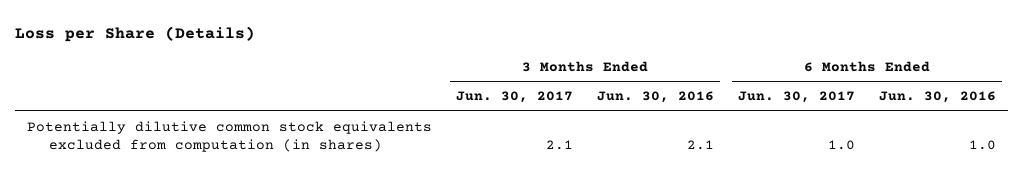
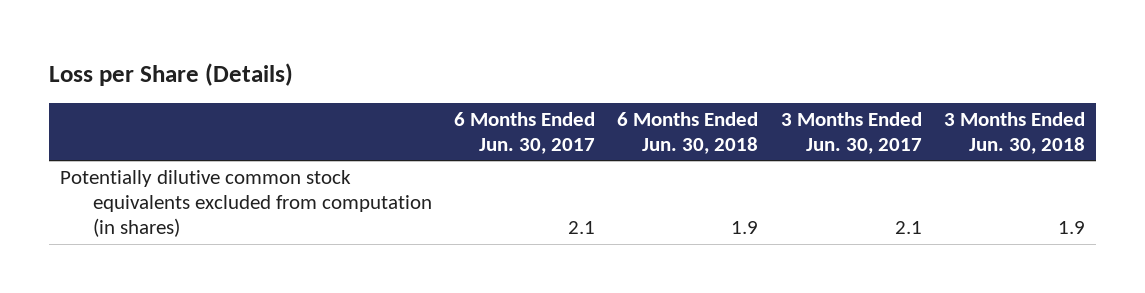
- | 3 Months Ended Jun. 30, 2017 | 3 Months Ended Jun. 30, 2016 | 6 Months Ended Jun. 30, 2017 | 6 Months Ended Jun. 30, 2016
+ | 6 Months Ended Jun. 30, 2017 | 6 Months Ended Jun. 30, 2018 | 3 Months Ended Jun. 30, 2017 | 3 Months Ended Jun. 30, 2018
- Potentially dilutive common stock equivalents excluded from computation (in shares) | 2.1 | 2.1 | 1.0 | 1.0
+ Potentially dilutive common stock equivalents excluded from computation (in shares) | 2.1 | 1.9 | 2.1 | 1.9

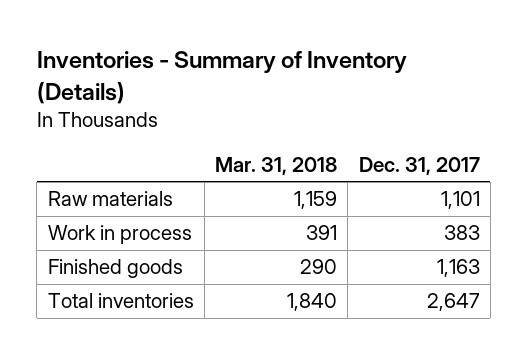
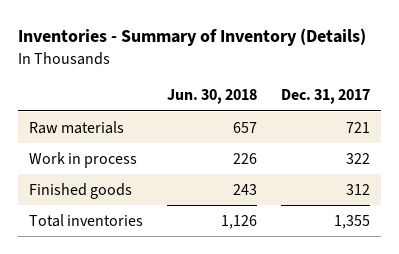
- | Mar. 31, 2018 | Dec. 31, 2017
+ | Jun. 30, 2018 | Dec. 31, 2017
- Raw materials | 1,159 | 1,101
- Work in process | 391 | 383
- Finished goods | 290 | 1,163
- Total inventories | 1,840 | 2,647
+ Raw materials | 657 | 721
+ Work in process | 226 | 322
+ Finished goods | 243 | 312
+ Total inventories | 1,126 | 1,355

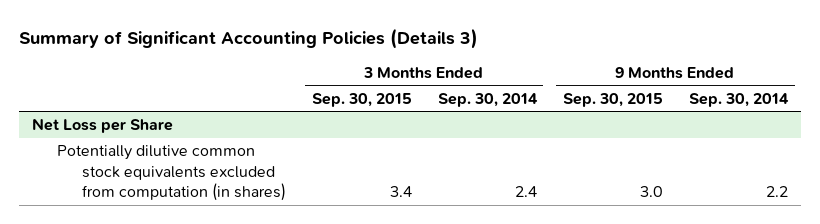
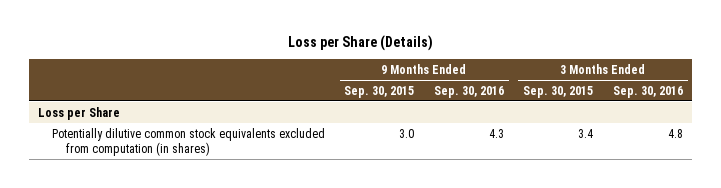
- Summary of Significant Accounting Policies (Details 3)
+ Loss per Share (Details)
- | 3 Months Ended Sep. 30, 2015 | 3 Months Ended Sep. 30, 2014 | 9 Months Ended Sep. 30, 2015 | 9 Months Ended Sep. 30, 2014
+ | 9 Months Ended Sep. 30, 2015 | 9 Months Ended Sep. 30, 2016 | 3 Months Ended Sep. 30, 2015 | 3 Months Ended Sep. 30, 2016
- Net Loss per Share
+ Loss per Share

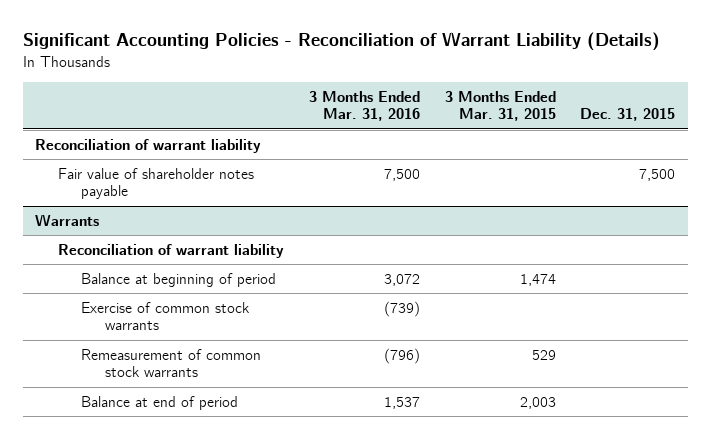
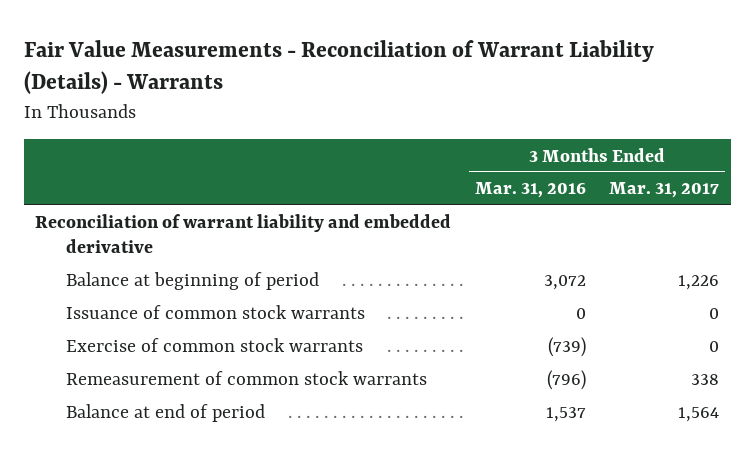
- Significant Accounting Policies - Reconciliation of Warrant Liability (Details)
+ Fair Value Measurements - Reconciliation of Warrant Liability (Details) - Warrants
- | 3 Months Ended Mar. 31, 2016 | 3 Months Ended Mar. 31, 2015 | Dec. 31, 2015
+ | 3 Months Ended Mar. 31, 2016 | 3 Months Ended Mar. 31, 2017
- Reconciliation of warrant liability
- Fair value of shareholder notes payable | 7,500 | | 7,500
- Warrants
- Reconciliation of warrant liability
+ Reconciliation of warrant liability and embedded derivative
+ Issuance of common stock warrants | 0 | 0

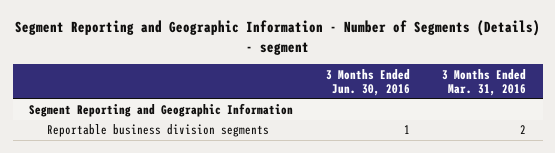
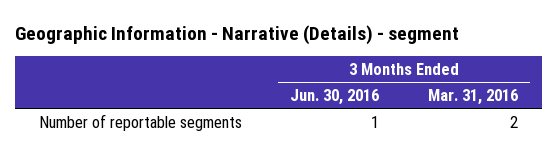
- Segment Reporting and Geographic Information - Number of Segments (Details) - segment
+ Geographic Information - Narrative (Details) - segment
- Segment Reporting and Geographic Information
- Reportable business division segments | 1 | 2
+ Number of reportable segments | 1 | 2

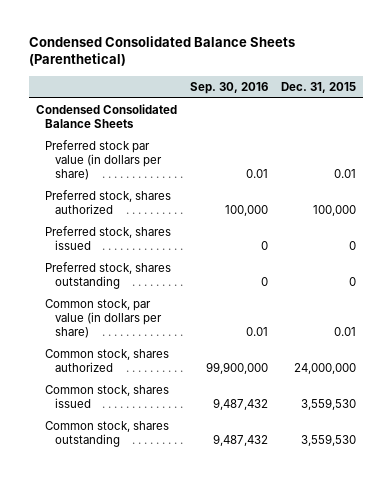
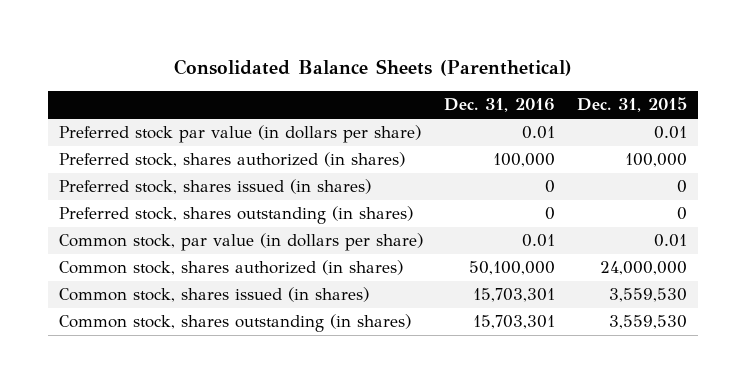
- Condensed Consolidated Balance Sheets (Parenthetical)
+ Consolidated Balance Sheets (Parenthetical)
- | Sep. 30, 2016 | Dec. 31, 2015
+ | Dec. 31, 2016 | Dec. 31, 2015
- Condensed Consolidated Balance Sheets
- Preferred stock, shares authorized | 100,000 | 100,000
- Preferred stock, shares issued | 0 | 0
- Preferred stock, shares outstanding | 0 | 0
+ Preferred stock, shares authorized (in shares) | 100,000 | 100,000
+ Preferred stock, shares issued (in shares) | 0 | 0
+ Preferred stock, shares outstanding (in shares) | 0 | 0
- Common stock, shares authorized | 99,900,000 | 24,000,000
- Common stock, shares issued | 9,487,432 | 3,559,530
- Common stock, shares outstanding | 9,487,432 | 3,559,530
+ Common stock, shares authorized (in shares) | 50,100,000 | 24,000,000
+ Common stock, shares issued (in shares) | 15,703,301 | 3,559,530
+ Common stock, shares outstanding (in shares) | 15,703,301 | 3,559,530

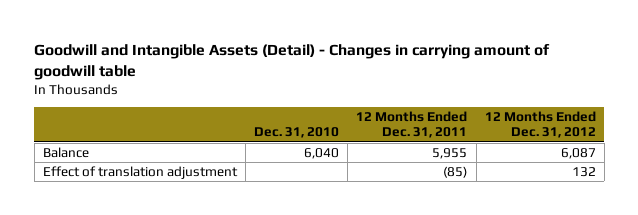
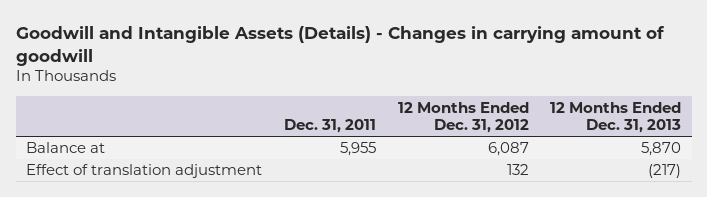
- Goodwill and Intangible Assets (Detail) - Changes in carrying amount of goodwill table
+ Goodwill and Intangible Assets (Details) - Changes in carrying amount of goodwill
- | Dec. 31, 2010 | 12 Months Ended Dec. 31, 2011 | 12 Months Ended Dec. 31, 2012
+ | Dec. 31, 2011 | 12 Months Ended Dec. 31, 2012 | 12 Months Ended Dec. 31, 2013
- Balance | 6,040 | 5,955 | 6,087
+ Balance at | 5,955 | 6,087 | 5,870

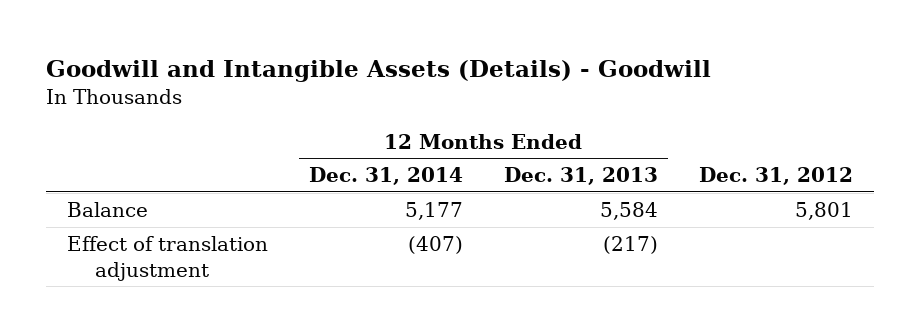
- Goodwill and Intangible Assets (Details) - Changes in carrying amount of goodwill
+ Goodwill and Intangible Assets (Details) - Goodwill
- | Dec. 31, 2011 | 12 Months Ended Dec. 31, 2012 | 12 Months Ended Dec. 31, 2013
+ | 12 Months Ended Dec. 31, 2014 | 12 Months Ended Dec. 31, 2013 | Dec. 31, 2012
- Balance at | 5,955 | 6,087 | 5,870
+ Balance | 5,177 | 5,584 | 5,801

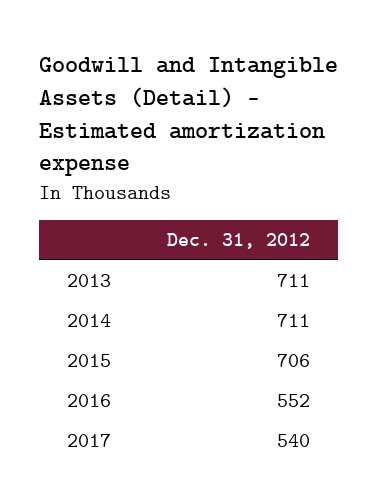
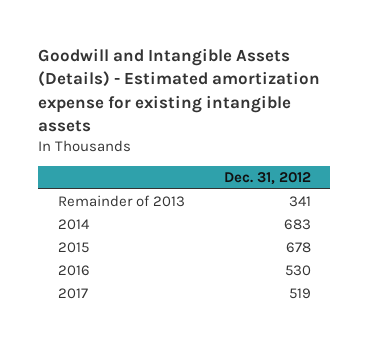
- Goodwill and Intangible Assets (Detail) - Estimated amortization expense
+ Goodwill and Intangible Assets (Details) - Estimated amortization expense for existing intangible assets
- 2013 | 711
- 2014 | 711
- 2015 | 706
- 2016 | 552
- 2017 | 540
+ Remainder of 2013 | 341
+ 2014 | 683
+ 2015 | 678
+ 2016 | 530
+ 2017 | 519

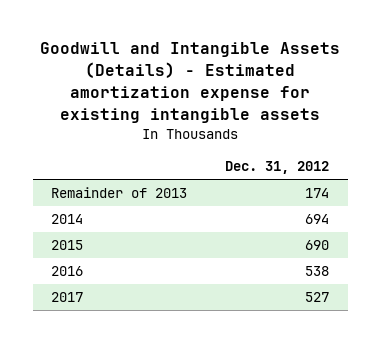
- Remainder of 2013 | 341
- 2014 | 683
- 2015 | 678
- 2016 | 530
- 2017 | 519
+ Remainder of 2013 | 174
+ 2014 | 694
+ 2015 | 690
+ 2016 | 538
+ 2017 | 527

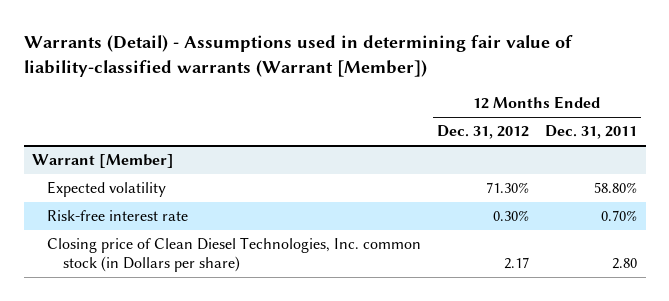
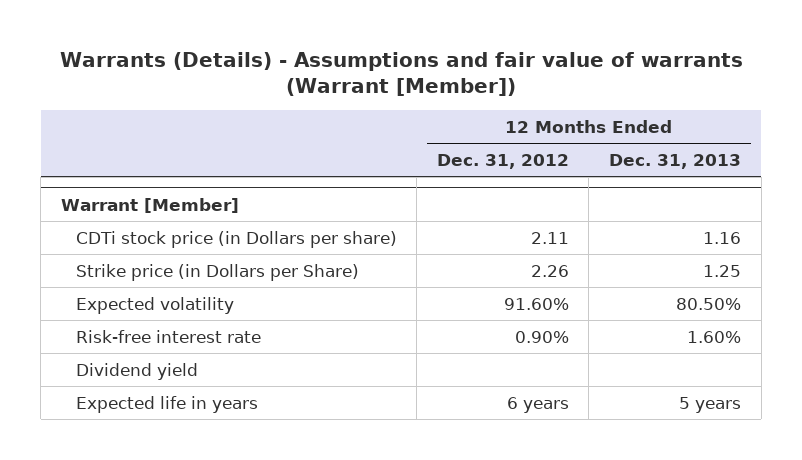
- Warrants (Detail) - Assumptions used in determining fair value of liability-classified warrants (Warrant [Member])
+ Warrants (Details) - Assumptions and fair value of warrants (Warrant [Member])
- | 12 Months Ended Dec. 31, 2012 | 12 Months Ended Dec. 31, 2011
+ | 12 Months Ended Dec. 31, 2012 | 12 Months Ended Dec. 31, 2013
@ Warrant [Member]
- Expected volatility | 71.30% | 58.80%
- Risk-free interest rate | 0.30% | 0.70%
- Closing price of Clean Diesel Technologies, Inc. common stock (in Dollars per share) | 2.17 | 2.80
+ CDTi stock price (in Dollars per share) | 2.11 | 1.16
+ Strike price (in Dollars per Share) | 2.26 | 1.25
+ Expected volatility | 91.60% | 80.50%
+ Risk-free interest rate | 0.90% | 1.60%
+ Dividend yield
+ Expected life in years | 6 years | 5 years

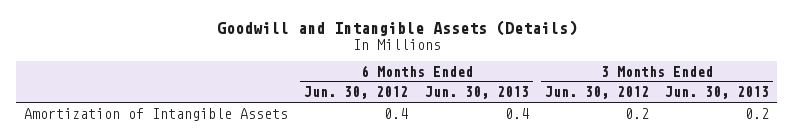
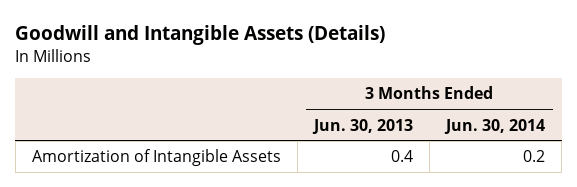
- | 6 Months Ended Jun. 30, 2012 | 6 Months Ended Jun. 30, 2013 | 3 Months Ended Jun. 30, 2012 | 3 Months Ended Jun. 30, 2013
+ | 3 Months Ended Jun. 30, 2013 | 3 Months Ended Jun. 30, 2014
- Amortization of Intangible Assets | 0.4 | 0.4 | 0.2 | 0.2
+ Amortization of Intangible Assets | 0.4 | 0.2

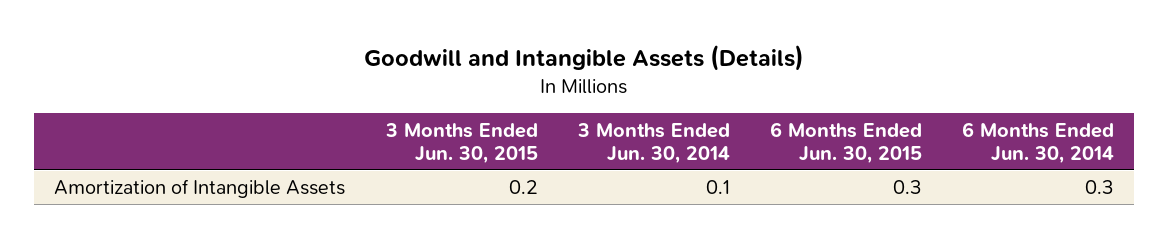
- | 3 Months Ended Jun. 30, 2013 | 3 Months Ended Jun. 30, 2014
+ | 3 Months Ended Jun. 30, 2015 | 3 Months Ended Jun. 30, 2014 | 6 Months Ended Jun. 30, 2015 | 6 Months Ended Jun. 30, 2014
- Amortization of Intangible Assets | 0.4 | 0.2
+ Amortization of Intangible Assets | 0.2 | 0.1 | 0.3 | 0.3

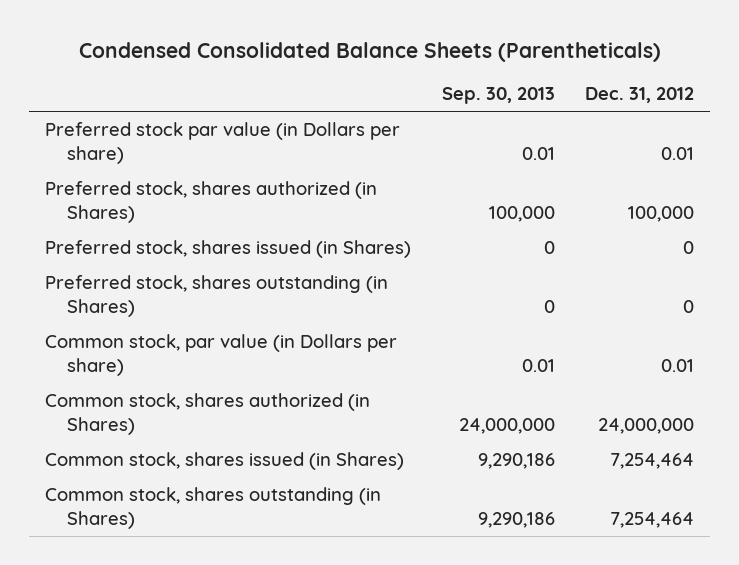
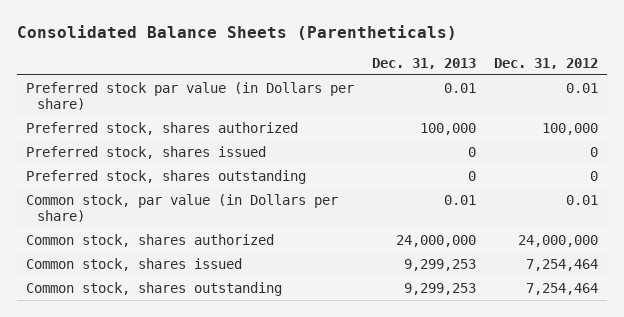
- Condensed Consolidated Balance Sheets (Parentheticals)
+ Consolidated Balance Sheets (Parentheticals)
- | Sep. 30, 2013 | Dec. 31, 2012
+ | Dec. 31, 2013 | Dec. 31, 2012
- Preferred stock, shares authorized (in Shares) | 100,000 | 100,000
- Preferred stock, shares issued (in Shares) | 0 | 0
- Preferred stock, shares outstanding (in Shares) | 0 | 0
+ Preferred stock, shares authorized | 100,000 | 100,000
+ Preferred stock, shares issued | 0 | 0
+ Preferred stock, shares outstanding | 0 | 0
- Common stock, shares authorized (in Shares) | 24,000,000 | 24,000,000
- Common stock, shares issued (in Shares) | 9,290,186 | 7,254,464
- Common stock, shares outstanding (in Shares) | 9,290,186 | 7,254,464
+ Common stock, shares authorized | 24,000,000 | 24,000,000
+ Common stock, shares issued | 9,299,253 | 7,254,464
+ Common stock, shares outstanding | 9,299,253 | 7,254,464

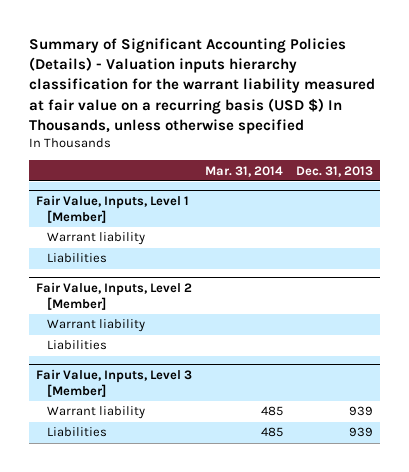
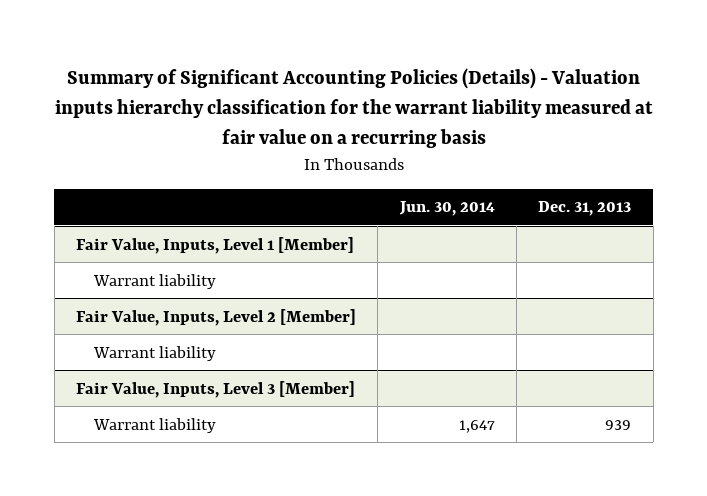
- Summary of Significant Accounting Policies (Details) - Valuation inputs hierarchy classification for the warrant liability measured at fair value on a recurring basis (USD $) In Thousands, unless otherwise specified
+ Summary of Significant Accounting Policies (Details) - Valuation inputs hierarchy classification for the warrant liability measured at fair value on a recurring basis
- | Mar. 31, 2014 | Dec. 31, 2013
+ | Jun. 30, 2014 | Dec. 31, 2013
@ Fair Value, Inputs, Level 1 [Member]
- Liabilities
@ Fair Value, Inputs, Level 2 [Member]
- Liabilities
@ Fair Value, Inputs, Level 3 [Member]
- Liabilities | 485 | 939

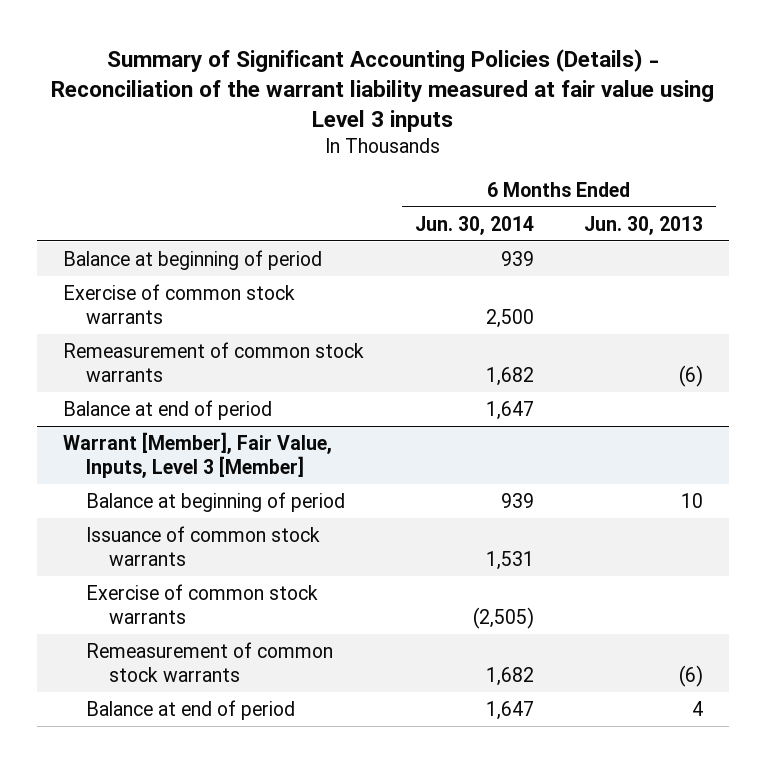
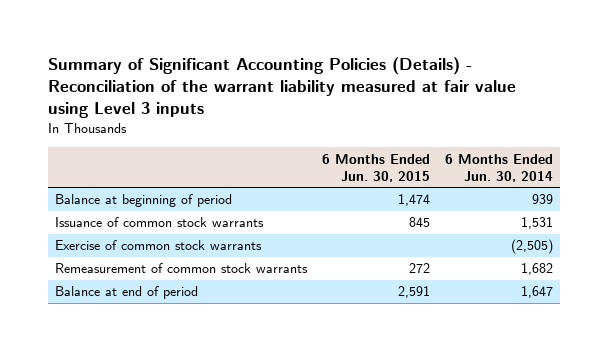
- | 6 Months Ended Jun. 30, 2014 | 6 Months Ended Jun. 30, 2013
+ | 6 Months Ended Jun. 30, 2015 | 6 Months Ended Jun. 30, 2014
- Exercise of common stock warrants | 2,500 |
- Remeasurement of common stock warrants | 1,682 | (6)
- Balance at end of period | 1,647 |
- Warrant [Member], Fair Value, Inputs, Level 3 [Member]
- Balance at beginning of period | 939 | 10

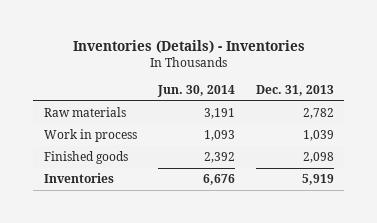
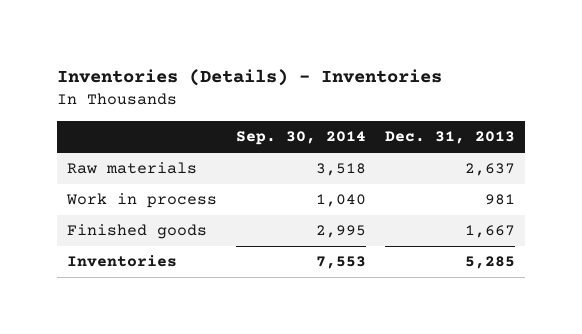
- | Jun. 30, 2014 | Dec. 31, 2013
+ | Sep. 30, 2014 | Dec. 31, 2013
- Raw materials | 3,191 | 2,782
- Work in process | 1,093 | 1,039
- Finished goods | 2,392 | 2,098
- Inventories | 6,676 | 5,919
+ Raw materials | 3,518 | 2,637
+ Work in process | 1,040 | 981
+ Finished goods | 2,995 | 1,667
+ Inventories | 7,553 | 5,285

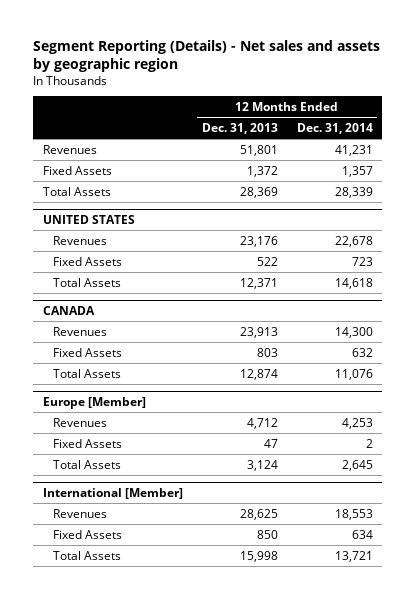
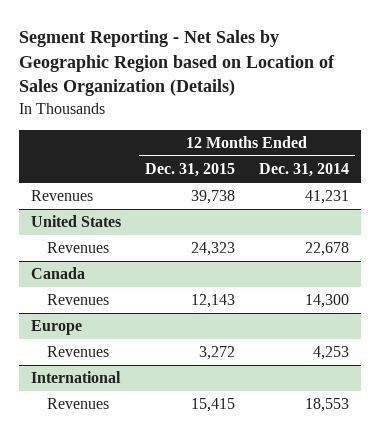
- Segment Reporting (Details) - Net sales and assets by geographic region
+ Segment Reporting - Net Sales by Geographic Region based on Location of Sales Organization (Details)
- | 12 Months Ended Dec. 31, 2013 | 12 Months Ended Dec. 31, 2014
+ | 12 Months Ended Dec. 31, 2015 | 12 Months Ended Dec. 31, 2014
- Fixed Assets | 1,372 | 1,357
- Total Assets | 28,369 | 28,339
- UNITED STATES
+ United States
- Fixed Assets | 522 | 723
- Total Assets | 12,371 | 14,618
- CANADA
+ Canada
- Fixed Assets | 803 | 632
- Total Assets | 12,874 | 11,076
- Europe [Member]
+ Europe
- Fixed Assets | 47 | 2
- Total Assets | 3,124 | 2,645
- International [Member]
+ International
- Fixed Assets | 850 | 634
- Total Assets | 15,998 | 13,721

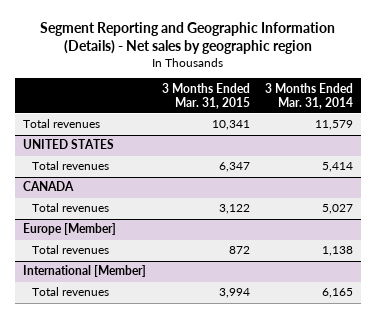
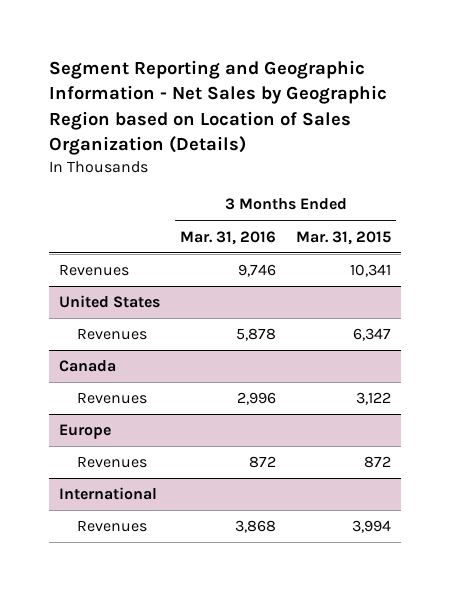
- Segment Reporting and Geographic Information (Details) - Net sales by geographic region
+ Segment Reporting and Geographic Information - Net Sales by Geographic Region based on Location of Sales Organization (Details)
- | 3 Months Ended Mar. 31, 2015 | 3 Months Ended Mar. 31, 2014
+ | 3 Months Ended Mar. 31, 2016 | 3 Months Ended Mar. 31, 2015
- Total revenues | 10,341 | 11,579
- UNITED STATES
- Total revenues | 6,347 | 5,414
- CANADA
- Total revenues | 3,122 | 5,027
- Europe [Member]
- Total revenues | 872 | 1,138
- International [Member]
- Total revenues | 3,994 | 6,165
+ Revenues | 9,746 | 10,341
+ United States
+ Revenues | 5,878 | 6,347
+ Canada
+ Revenues | 2,996 | 3,122
+ Europe
+ Revenues | 872 | 872
+ International
+ Revenues | 3,868 | 3,994

